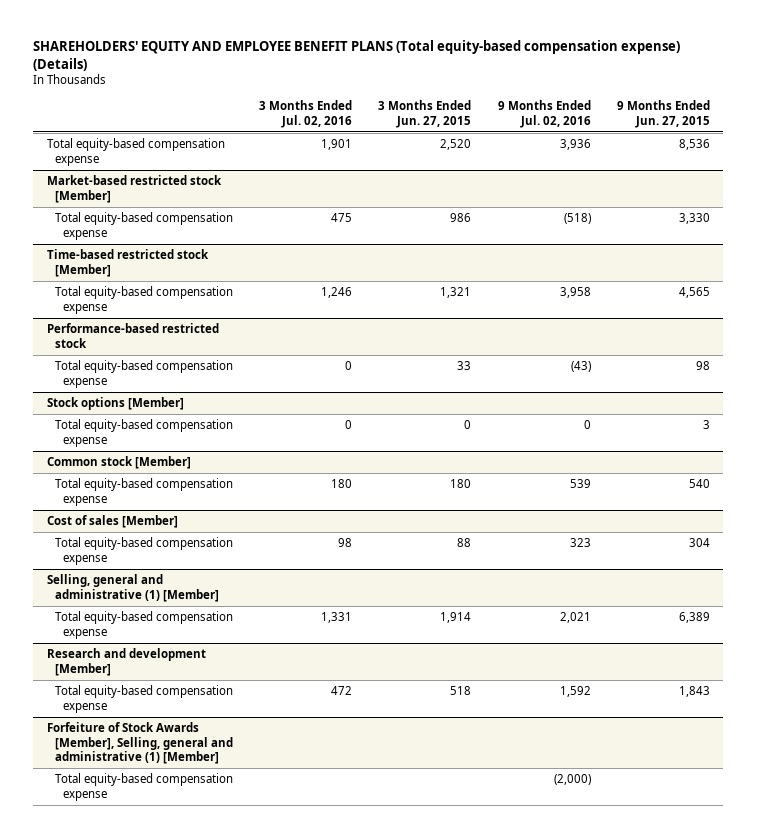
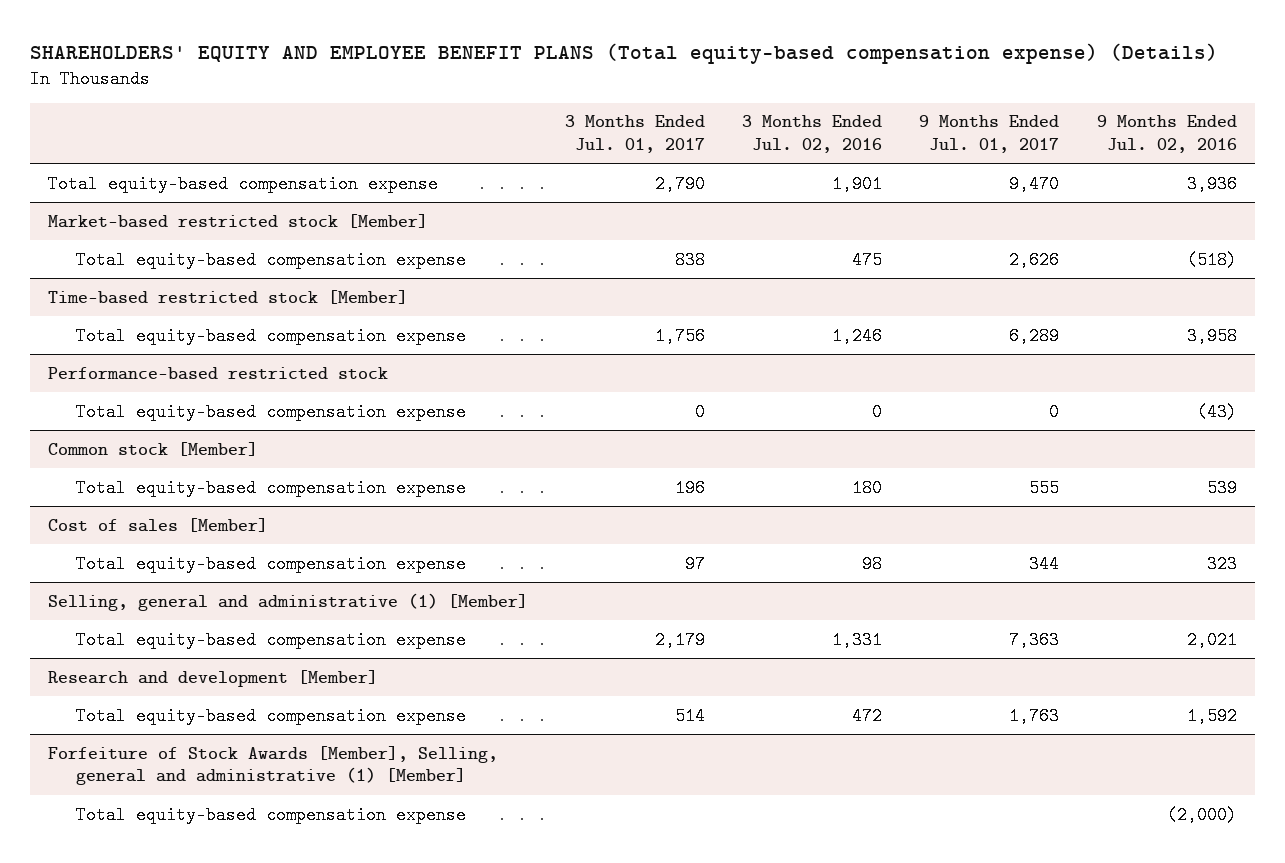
- | 3 Months Ended Jul. 02, 2016 | 3 Months Ended Jun. 27, 2015 | 9 Months Ended Jul. 02, 2016 | 9 Months Ended Jun. 27, 2015
+ | 3 Months Ended Jul. 01, 2017 | 3 Months Ended Jul. 02, 2016 | 9 Months Ended Jul. 01, 2017 | 9 Months Ended Jul. 02, 2016
- Stock options [Member]
- Total equity-based compensation expense | 0 | 0 | 0 | 3

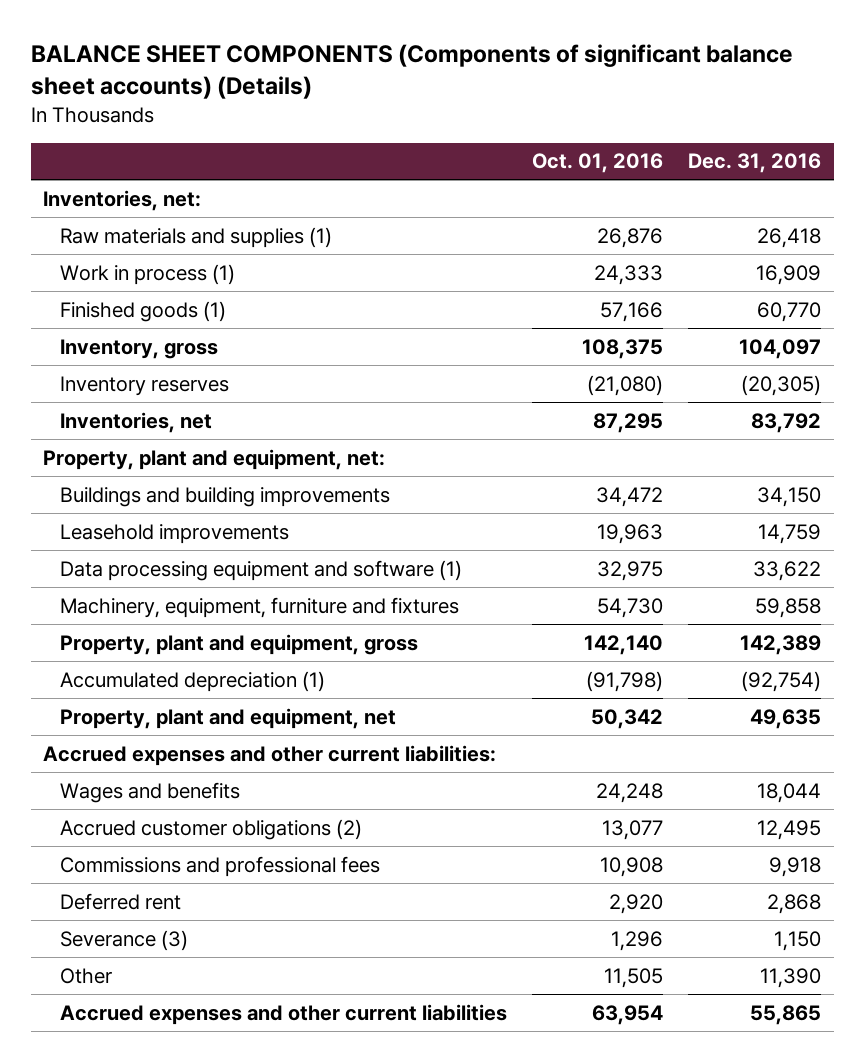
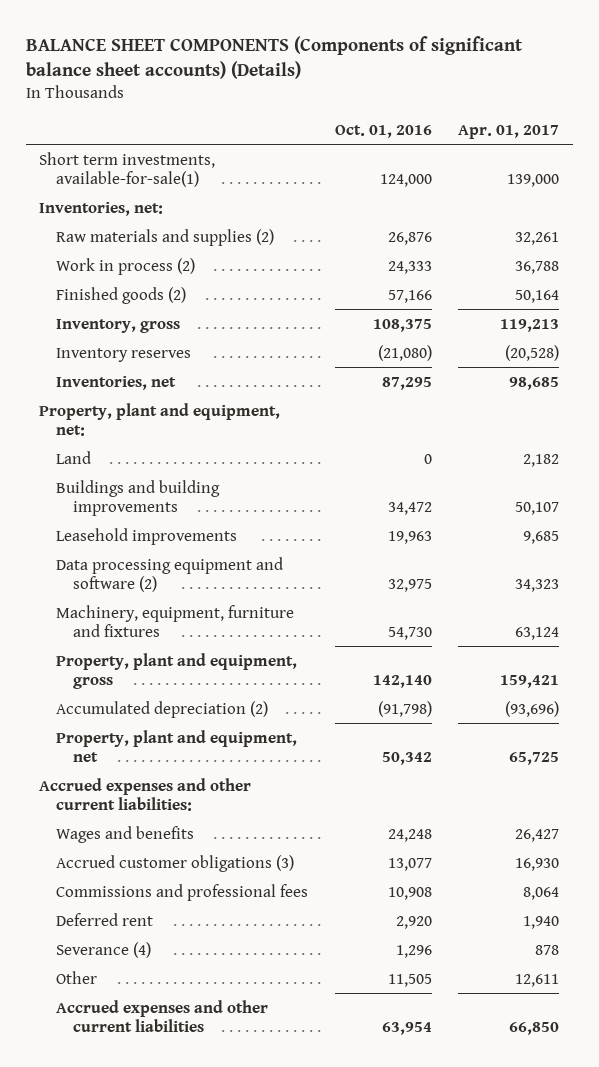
- | Oct. 01, 2016 | Dec. 31, 2016
+ | Oct. 01, 2016 | Apr. 01, 2017
+ Short term investments, available-for-sale(1) | 124,000 | 139,000
- Raw materials and supplies (1) | 26,876 | 26,418
- Work in process (1) | 24,333 | 16,909
- Finished goods (1) | 57,166 | 60,770
+ Raw materials and supplies (2) | 26,876 | 32,261
+ Work in process (2) | 24,333 | 36,788
+ Finished goods (2) | 57,166 | 50,164
+ Land | 0 | 2,182
- Data processing equipment and software (1) | 32,975 | 33,622
+ Data processing equipment and software (2) | 32,975 | 34,323
- Accumulated depreciation (1) | (91,798) | (92,754)
+ Accumulated depreciation (2) | (91,798) | (93,696)
- Accrued customer obligations (2) | 13,077 | 12,495
+ Accrued customer obligations (3) | 13,077 | 16,930
- Severance (3) | 1,296 | 1,150
+ Severance (4) | 1,296 | 878

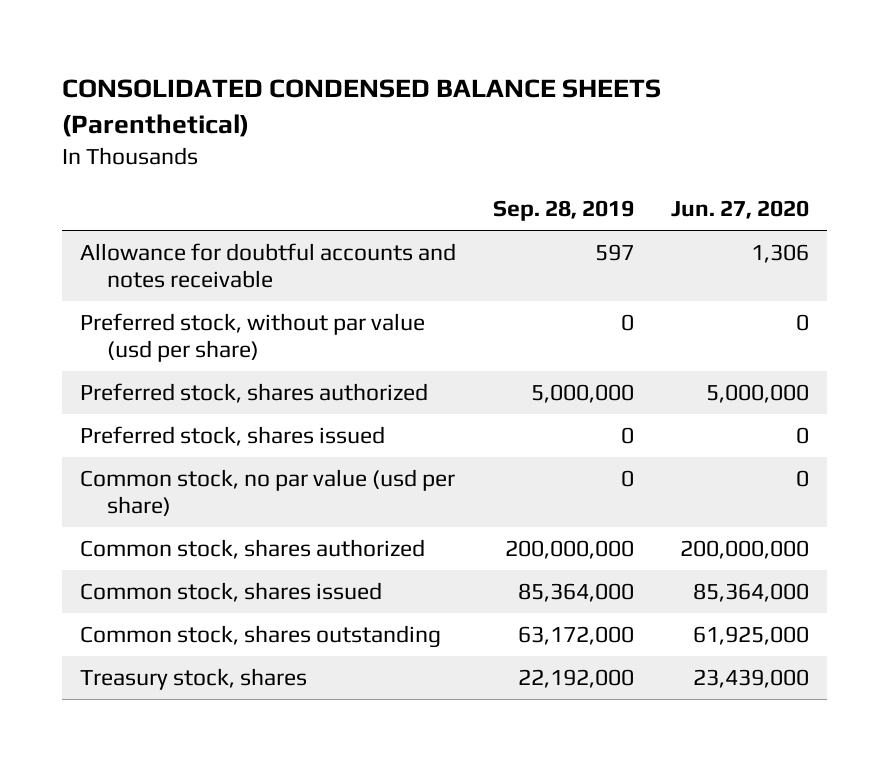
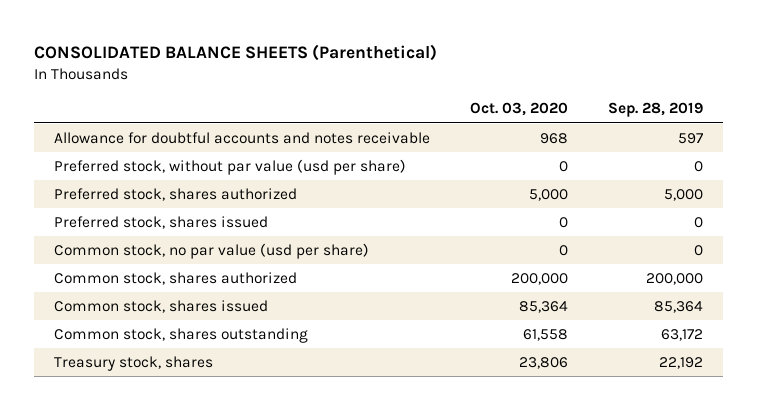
- CONSOLIDATED CONDENSED BALANCE SHEETS (Parenthetical)
+ CONSOLIDATED BALANCE SHEETS (Parenthetical)
- | Sep. 28, 2019 | Jun. 27, 2020
+ | Oct. 03, 2020 | Sep. 28, 2019
- Preferred stock, shares authorized | 5,000,000 | 5,000,000
+ Preferred stock, shares authorized | 5,000 | 5,000
- Common stock, shares authorized | 200,000,000 | 200,000,000
- Common stock, shares issued | 85,364,000 | 85,364,000
- Common stock, shares outstanding | 63,172,000 | 61,925,000
- Treasury stock, shares | 22,192,000 | 23,439,000
+ Common stock, shares authorized | 200,000 | 200,000
+ Common stock, shares issued | 85,364 | 85,364
+ Common stock, shares outstanding | 61,558 | 63,172
+ Treasury stock, shares | 23,806 | 22,192

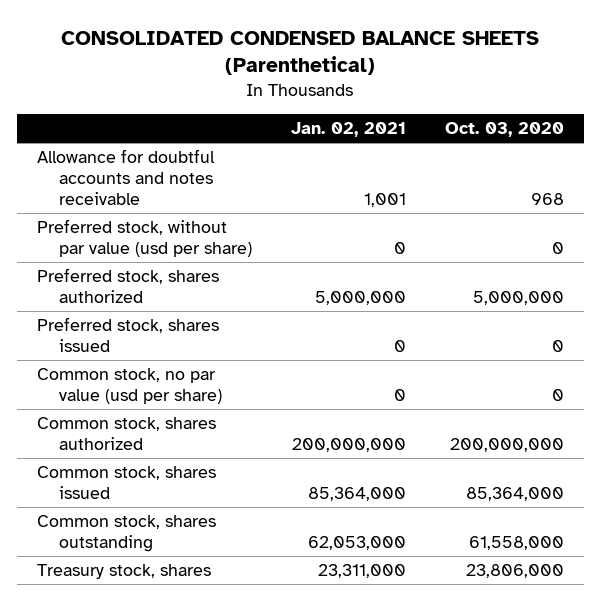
- CONSOLIDATED BALANCE SHEETS (Parenthetical)
+ CONSOLIDATED CONDENSED BALANCE SHEETS (Parenthetical)
- | Oct. 03, 2020 | Sep. 28, 2019
+ | Jan. 02, 2021 | Oct. 03, 2020
- Preferred stock, shares authorized | 5,000 | 5,000
+ Preferred stock, shares authorized | 5,000,000 | 5,000,000
- Common stock, shares authorized | 200,000 | 200,000
- Common stock, shares issued | 85,364 | 85,364
- Common stock, shares outstanding | 61,558 | 63,172
- Treasury stock, shares | 23,806 | 22,192
+ Common stock, shares authorized | 200,000,000 | 200,000,000
+ Common stock, shares issued | 85,364,000 | 85,364,000
+ Common stock, shares outstanding | 62,053,000 | 61,558,000
+ Treasury stock, shares | 23,311,000 | 23,806,000

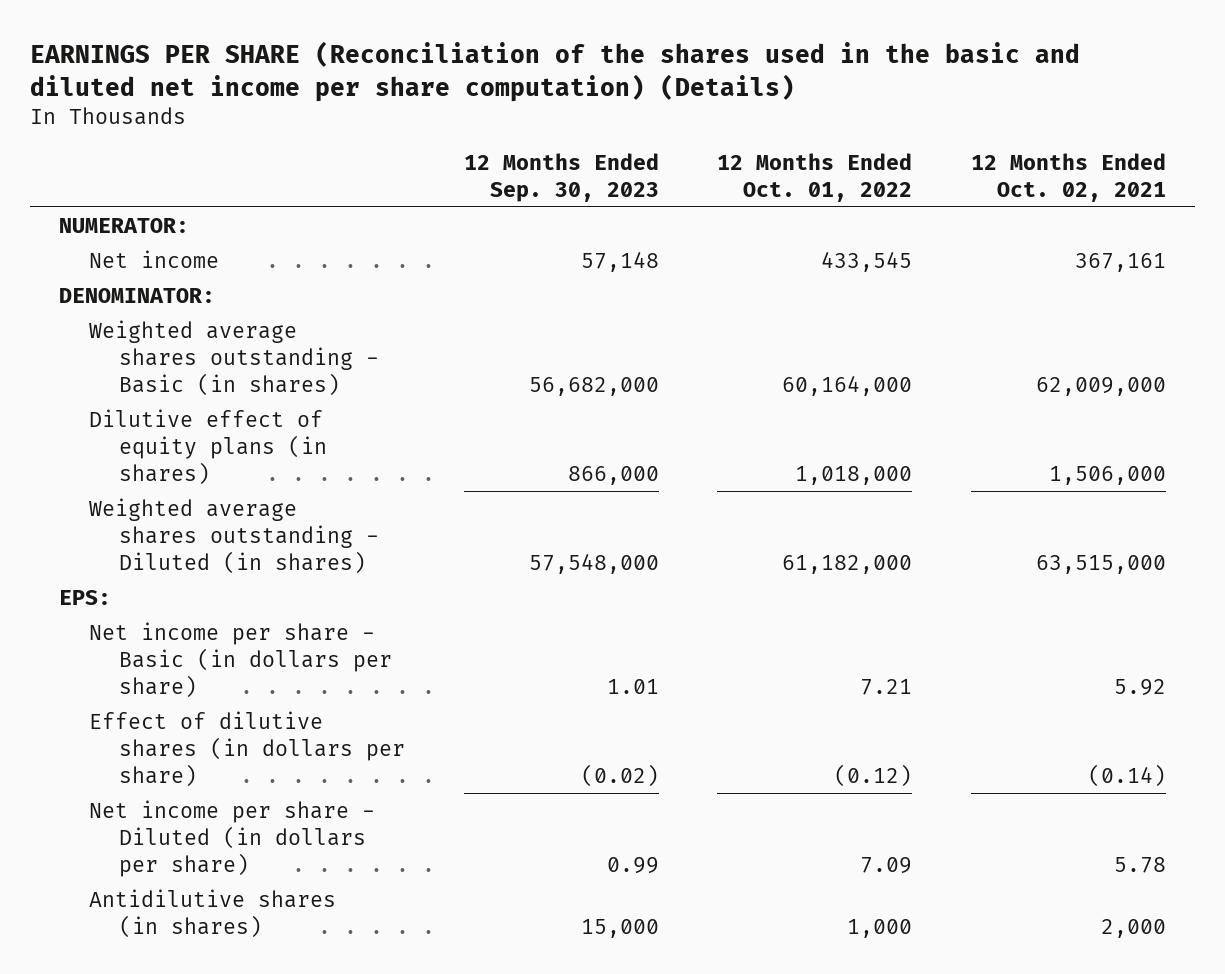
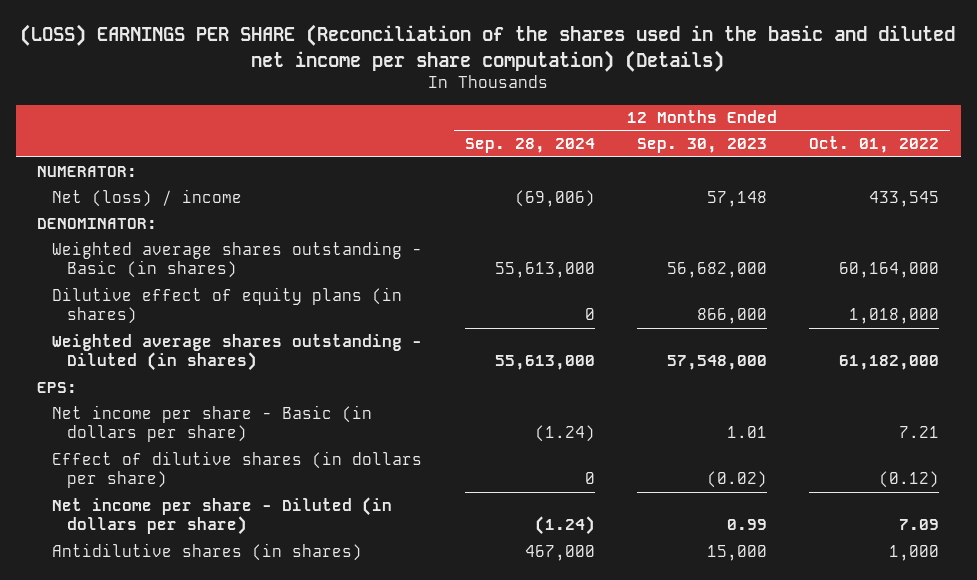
- EARNINGS PER SHARE (Reconciliation of the shares used in the basic and diluted net income per share computation) (Details)
+ (LOSS) EARNINGS PER SHARE (Reconciliation of the shares used in the basic and diluted net income per share computation) (Details)
- | 12 Months Ended Sep. 30, 2023 | 12 Months Ended Oct. 01, 2022 | 12 Months Ended Oct. 02, 2021
+ | 12 Months Ended Sep. 28, 2024 | 12 Months Ended Sep. 30, 2023 | 12 Months Ended Oct. 01, 2022
- Net income | 57,148 | 433,545 | 367,161
+ Net (loss) / income | (69,006) | 57,148 | 433,545

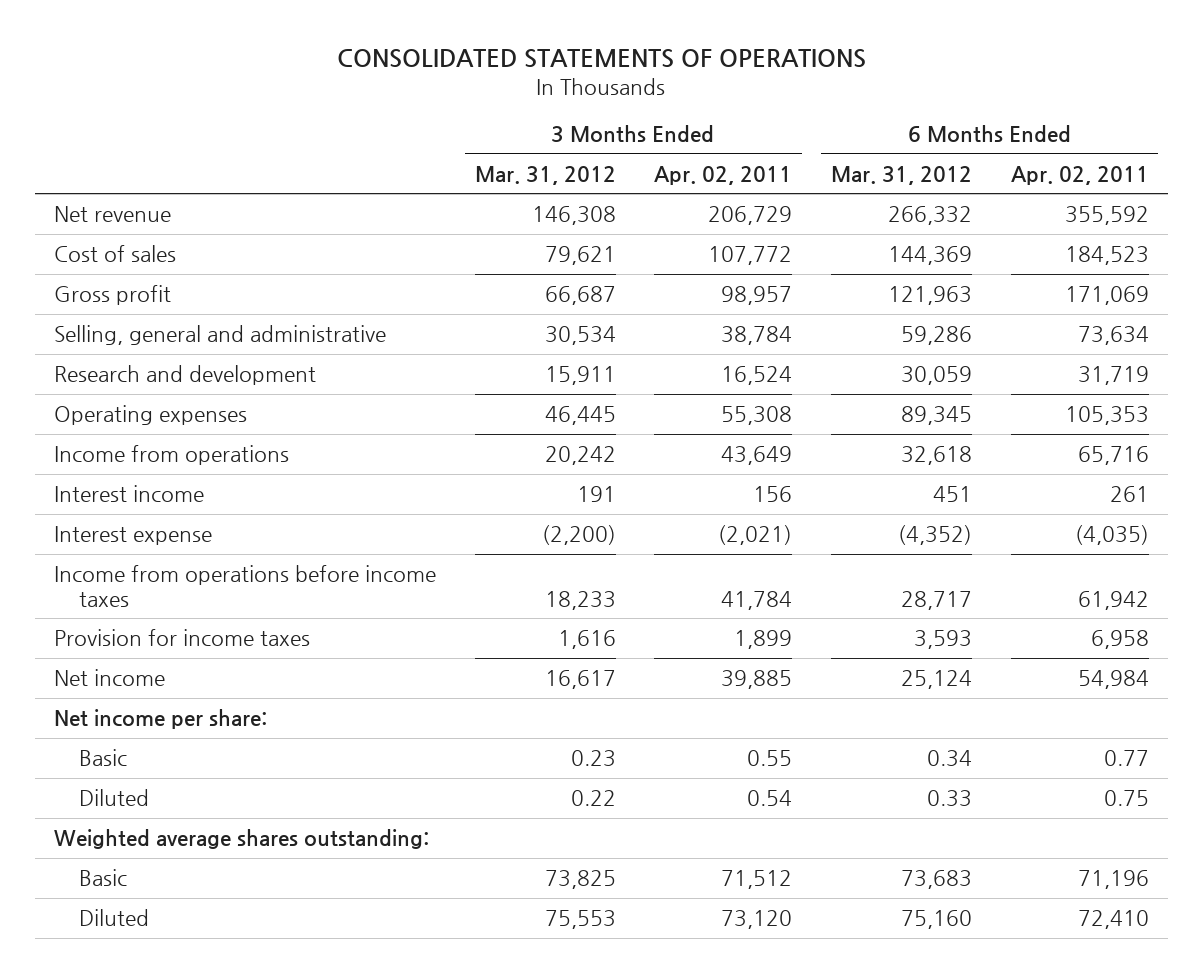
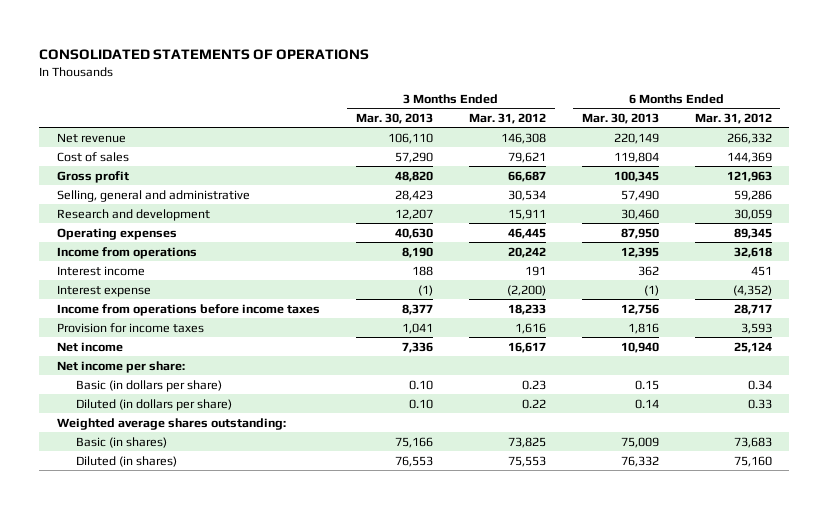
- | 3 Months Ended Mar. 31, 2012 | 3 Months Ended Apr. 02, 2011 | 6 Months Ended Mar. 31, 2012 | 6 Months Ended Apr. 02, 2011
+ | 3 Months Ended Mar. 30, 2013 | 3 Months Ended Mar. 31, 2012 | 6 Months Ended Mar. 30, 2013 | 6 Months Ended Mar. 31, 2012
- Basic | 0.23 | 0.55 | 0.34 | 0.77
- Diluted | 0.22 | 0.54 | 0.33 | 0.75
+ Basic (in dollars per share) | 0.10 | 0.23 | 0.15 | 0.34
+ Diluted (in dollars per share) | 0.10 | 0.22 | 0.14 | 0.33
- Basic | 73,825 | 71,512 | 73,683 | 71,196
- Diluted | 75,553 | 73,120 | 75,160 | 72,410
+ Basic (in shares) | 75,166 | 73,825 | 75,009 | 73,683
+ Diluted (in shares) | 76,553 | 75,553 | 76,332 | 75,160

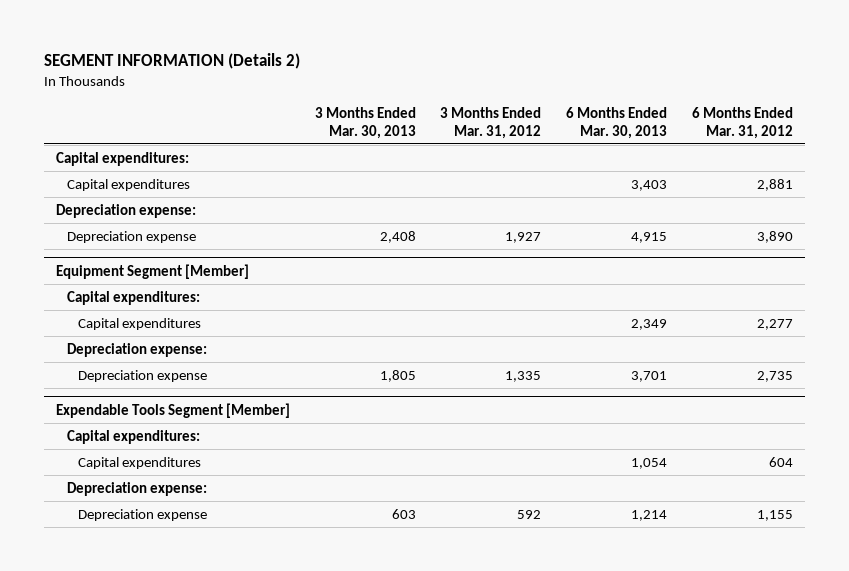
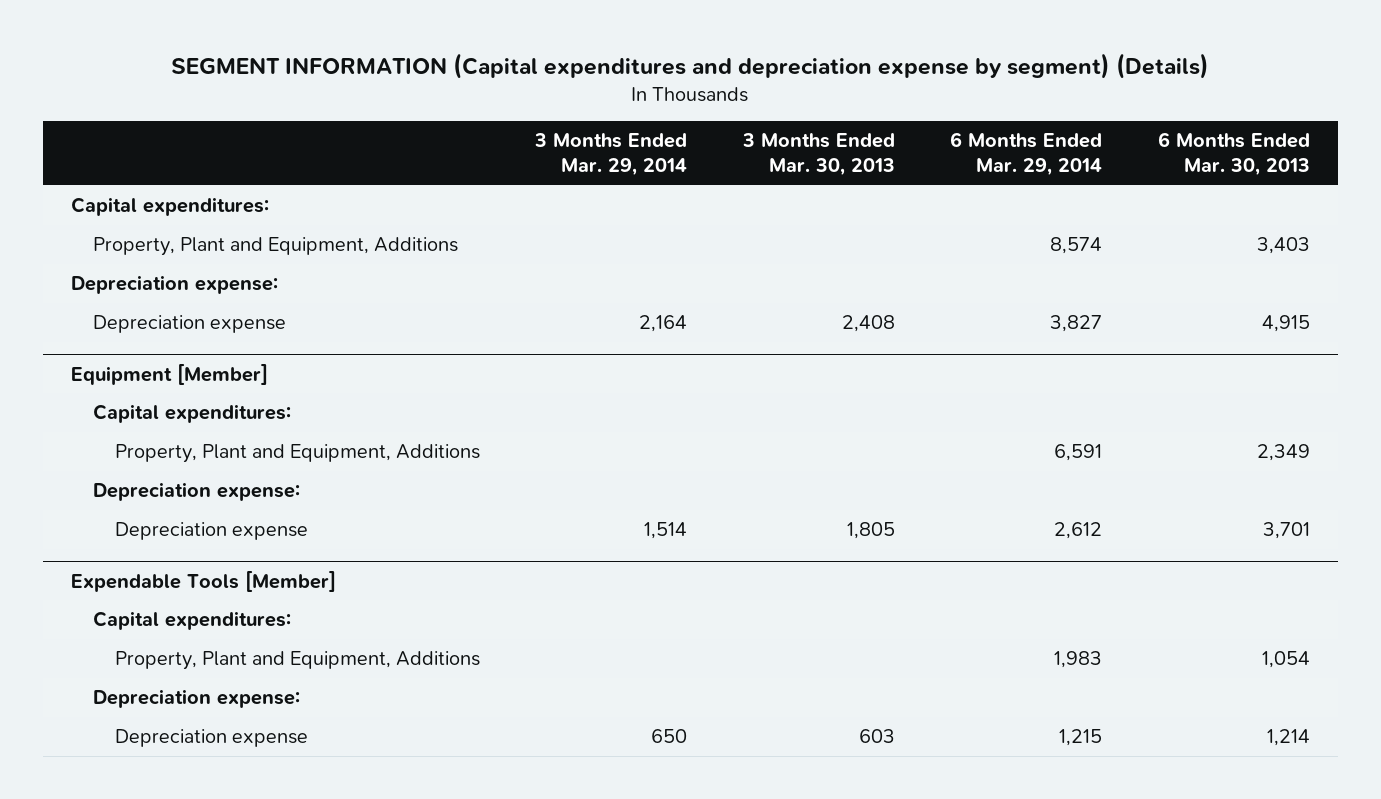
- SEGMENT INFORMATION (Details 2)
+ SEGMENT INFORMATION (Capital expenditures and depreciation expense by segment) (Details)
- | 3 Months Ended Mar. 30, 2013 | 3 Months Ended Mar. 31, 2012 | 6 Months Ended Mar. 30, 2013 | 6 Months Ended Mar. 31, 2012
+ | 3 Months Ended Mar. 29, 2014 | 3 Months Ended Mar. 30, 2013 | 6 Months Ended Mar. 29, 2014 | 6 Months Ended Mar. 30, 2013
- Capital expenditures | | | 3,403 | 2,881
+ Property, Plant and Equipment, Additions | | | 8,574 | 3,403
- Equipment Segment [Member]
+ Equipment [Member]
- Capital expenditures | | | 2,349 | 2,277
+ Property, Plant and Equipment, Additions | | | 6,591 | 2,349
- Expendable Tools Segment [Member]
+ Expendable Tools [Member]
- Capital expenditures | | | 1,054 | 604
+ Property, Plant and Equipment, Additions | | | 1,983 | 1,054

